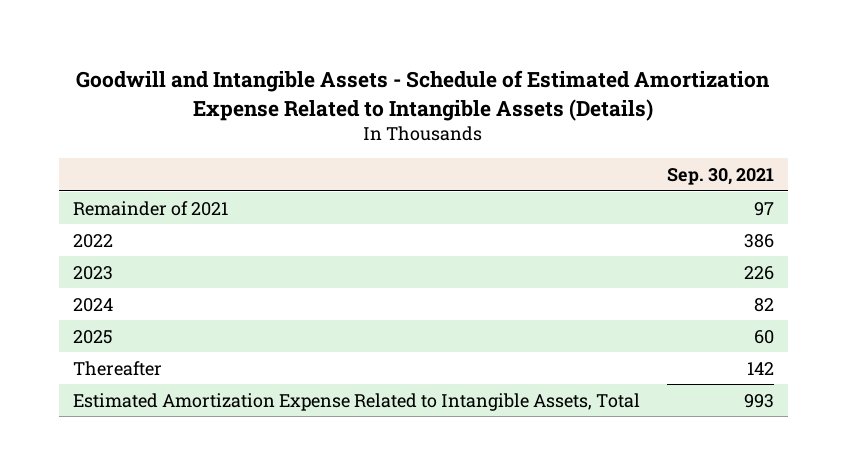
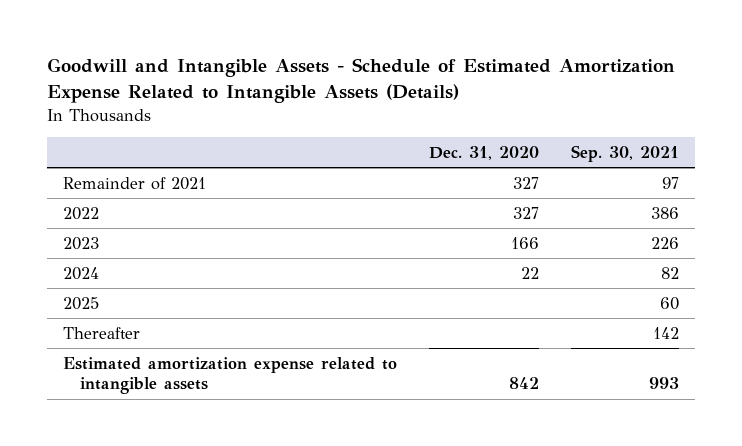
- | Sep. 30, 2021
+ | Dec. 31, 2020 | Sep. 30, 2021
- Estimated Amortization Expense Related to Intangible Assets, Total | 993
+ Estimated amortization expense related to intangible assets | 842 | 993

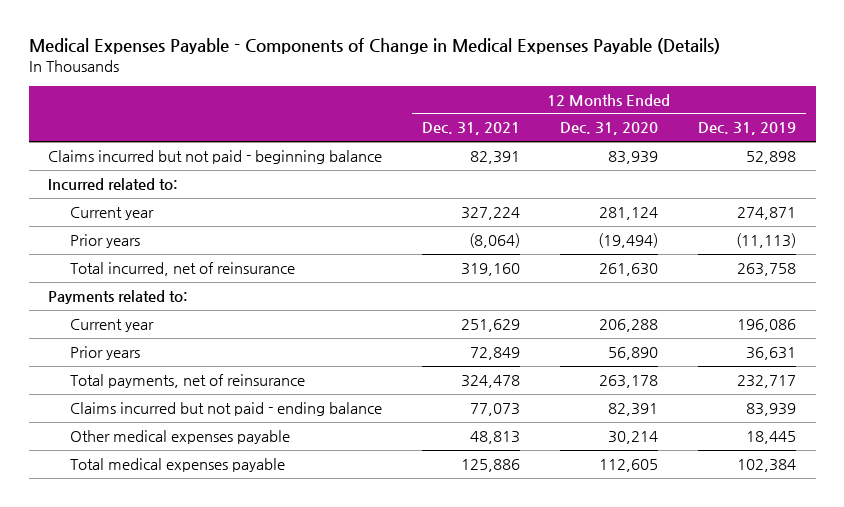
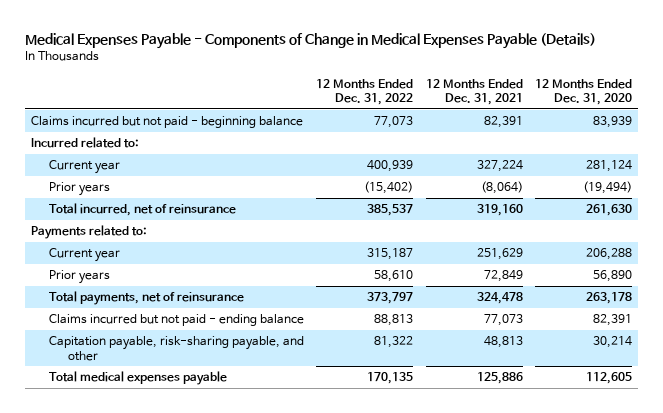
- | 12 Months Ended Dec. 31, 2021 | 12 Months Ended Dec. 31, 2020 | 12 Months Ended Dec. 31, 2019
+ | 12 Months Ended Dec. 31, 2022 | 12 Months Ended Dec. 31, 2021 | 12 Months Ended Dec. 31, 2020
- Other medical expenses payable | 48,813 | 30,214 | 18,445
+ Capitation payable, risk-sharing payable, and other | 81,322 | 48,813 | 30,214

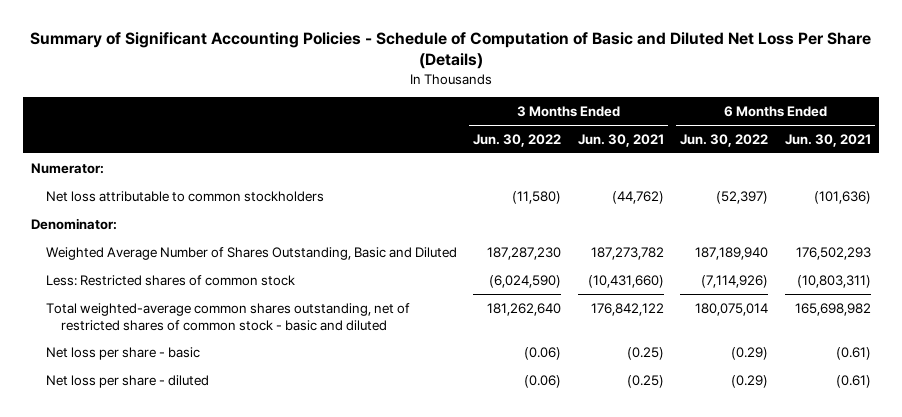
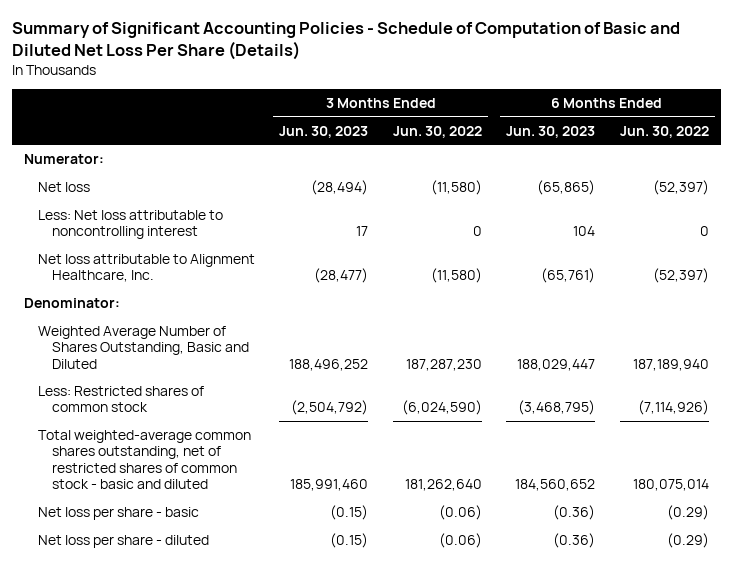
- | 3 Months Ended Jun. 30, 2022 | 3 Months Ended Jun. 30, 2021 | 6 Months Ended Jun. 30, 2022 | 6 Months Ended Jun. 30, 2021
+ | 3 Months Ended Jun. 30, 2023 | 3 Months Ended Jun. 30, 2022 | 6 Months Ended Jun. 30, 2023 | 6 Months Ended Jun. 30, 2022
- Net loss attributable to common stockholders | (11,580) | (44,762) | (52,397) | (101,636)
+ Net loss | (28,494) | (11,580) | (65,865) | (52,397)
+ Less: Net loss attributable to noncontrolling interest | 17 | 0 | 104 | 0
+ Net loss attributable to Alignment Healthcare, Inc. | (28,477) | (11,580) | (65,761) | (52,397)

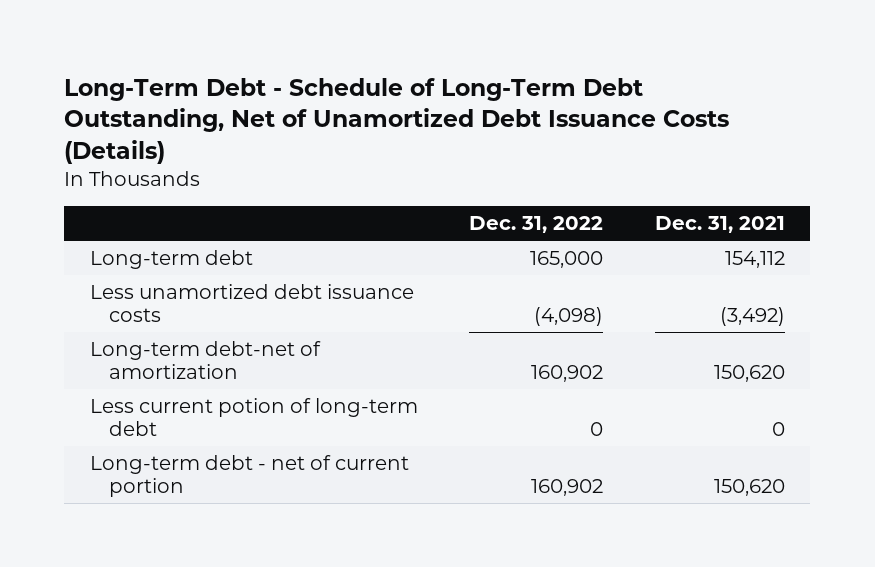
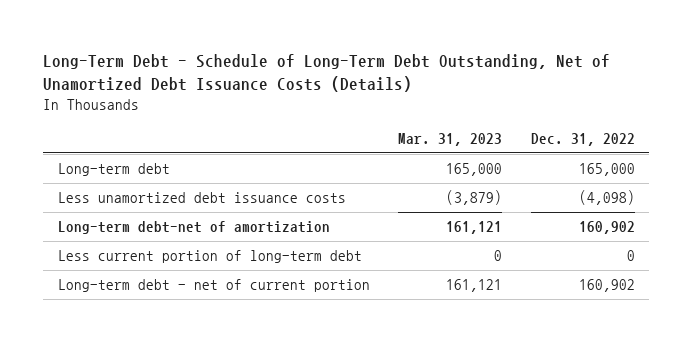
- | Dec. 31, 2022 | Dec. 31, 2021
+ | Mar. 31, 2023 | Dec. 31, 2022
- Less current potion of long-term debt | 0 | 0
+ Less current portion of long-term debt | 0 | 0

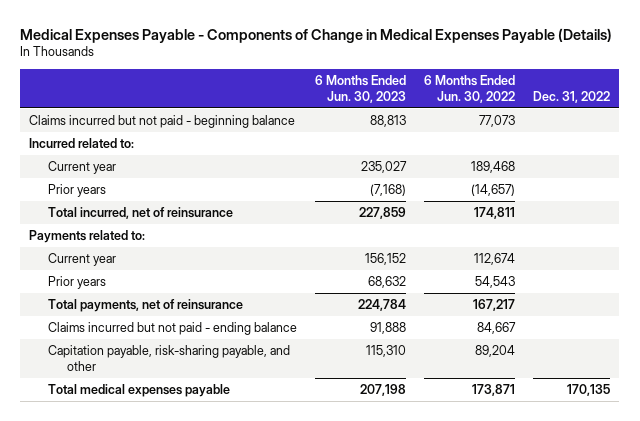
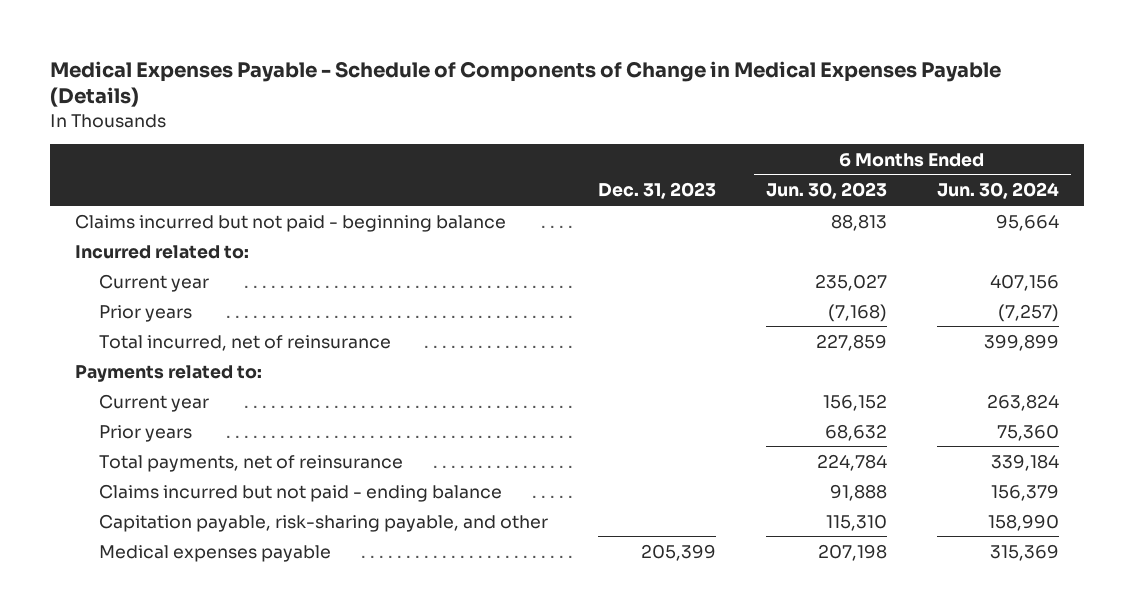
- Medical Expenses Payable - Components of Change in Medical Expenses Payable (Details)
+ Medical Expenses Payable - Schedule of Components of Change in Medical Expenses Payable (Details)
- | 6 Months Ended Jun. 30, 2023 | 6 Months Ended Jun. 30, 2022 | Dec. 31, 2022
+ | Dec. 31, 2023 | 6 Months Ended Jun. 30, 2023 | 6 Months Ended Jun. 30, 2024
- Total medical expenses payable | 207,198 | 173,871 | 170,135
+ Medical expenses payable | 205,399 | 207,198 | 315,369

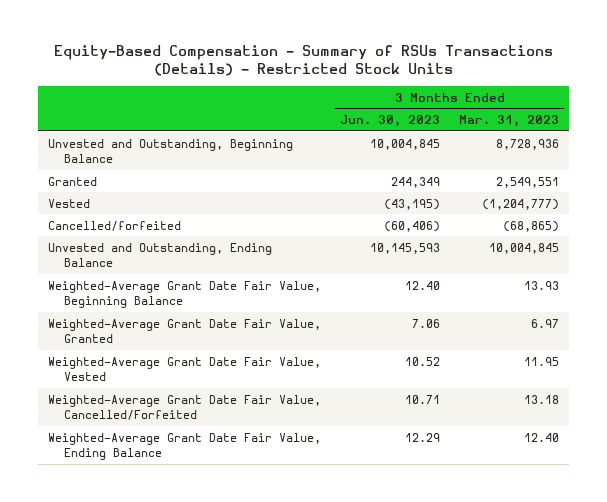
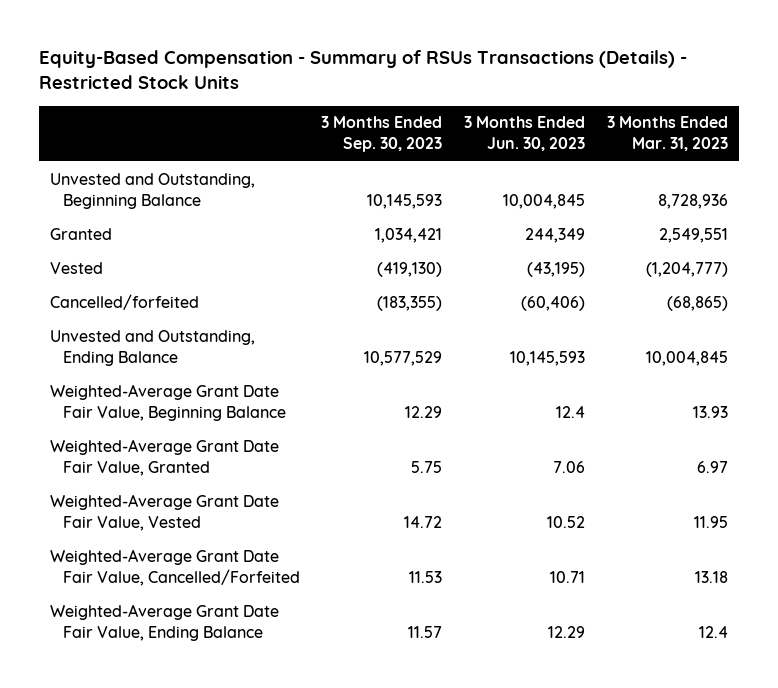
- | 3 Months Ended Jun. 30, 2023 | 3 Months Ended Mar. 31, 2023
+ | 3 Months Ended Sep. 30, 2023 | 3 Months Ended Jun. 30, 2023 | 3 Months Ended Mar. 31, 2023
- Weighted-Average Grant Date Fair Value, Beginning Balance | 12.40 | 13.93
+ Weighted-Average Grant Date Fair Value, Beginning Balance | 12.29 | 12.4 | 13.93
- Weighted-Average Grant Date Fair Value, Ending Balance | 12.29 | 12.40
+ Weighted-Average Grant Date Fair Value, Ending Balance | 11.57 | 12.29 | 12.4

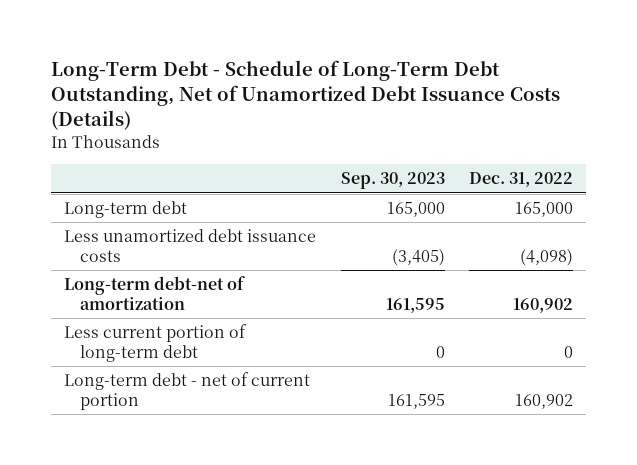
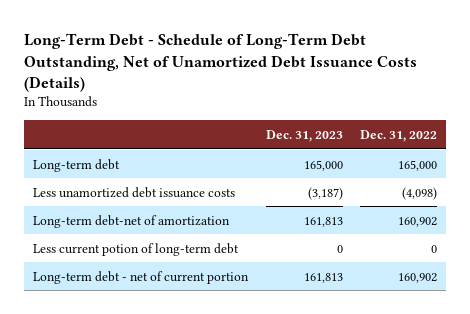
- | Sep. 30, 2023 | Dec. 31, 2022
+ | Dec. 31, 2023 | Dec. 31, 2022
- Less current portion of long-term debt | 0 | 0
+ Less current potion of long-term debt | 0 | 0

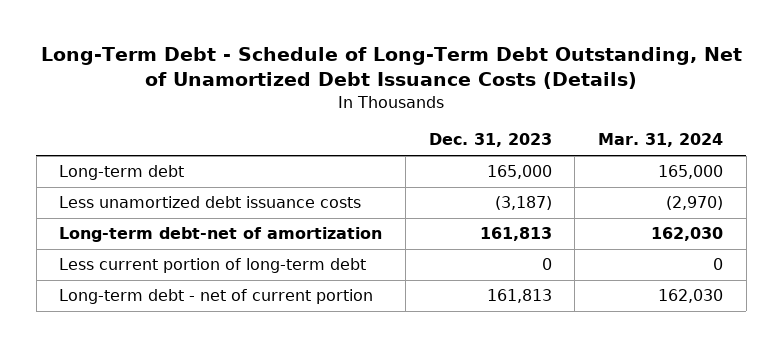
- | Dec. 31, 2023 | Dec. 31, 2022
+ | Dec. 31, 2023 | Mar. 31, 2024
- Less current potion of long-term debt | 0 | 0
+ Less current portion of long-term debt | 0 | 0

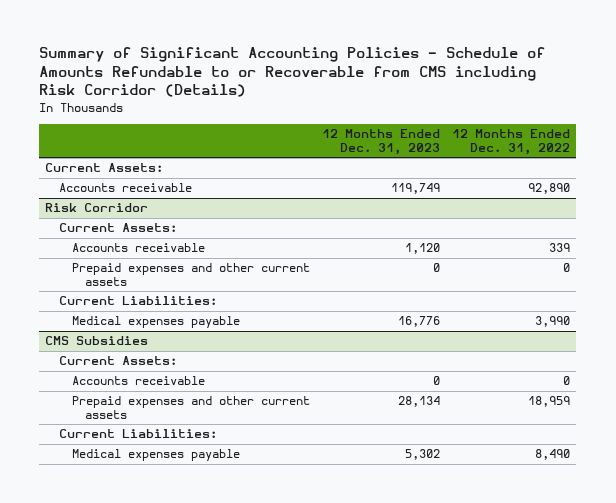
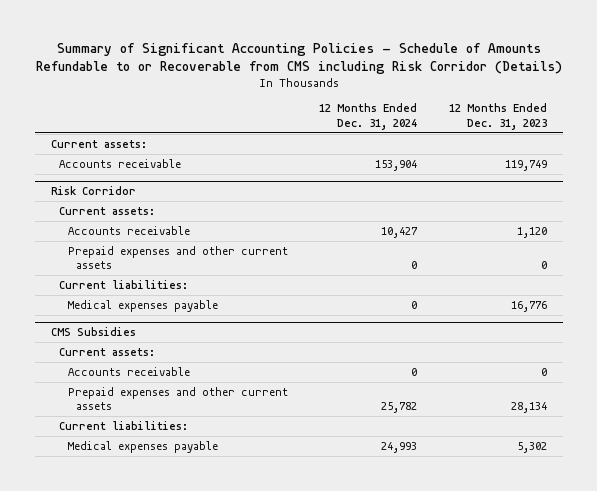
- | 12 Months Ended Dec. 31, 2023 | 12 Months Ended Dec. 31, 2022
+ | 12 Months Ended Dec. 31, 2024 | 12 Months Ended Dec. 31, 2023
- Current Assets:
+ Current assets:
@ Risk Corridor
- Current Assets:
+ Current assets:
- Current Liabilities:
+ Current liabilities:
@ CMS Subsidies
- Current Assets:
+ Current assets:
- Current Liabilities:
+ Current liabilities:

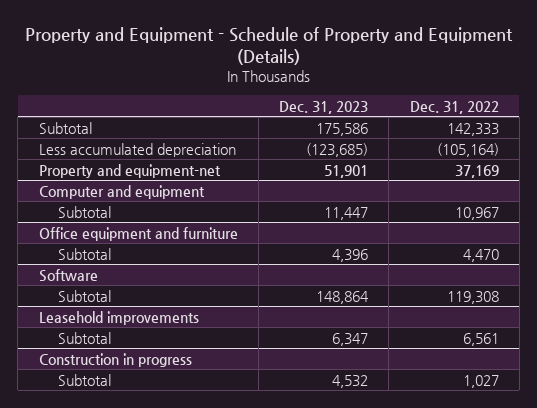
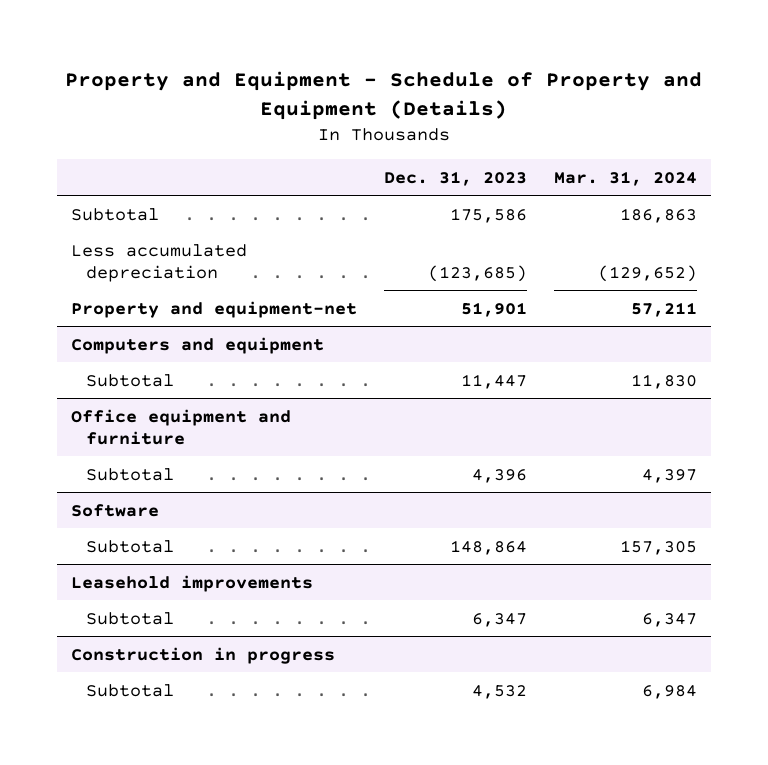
- | Dec. 31, 2023 | Dec. 31, 2022
+ | Dec. 31, 2023 | Mar. 31, 2024
- Computer and equipment
+ Computers and equipment

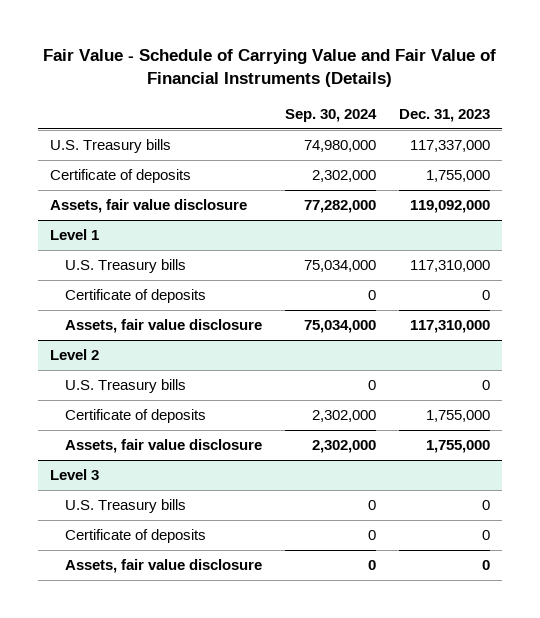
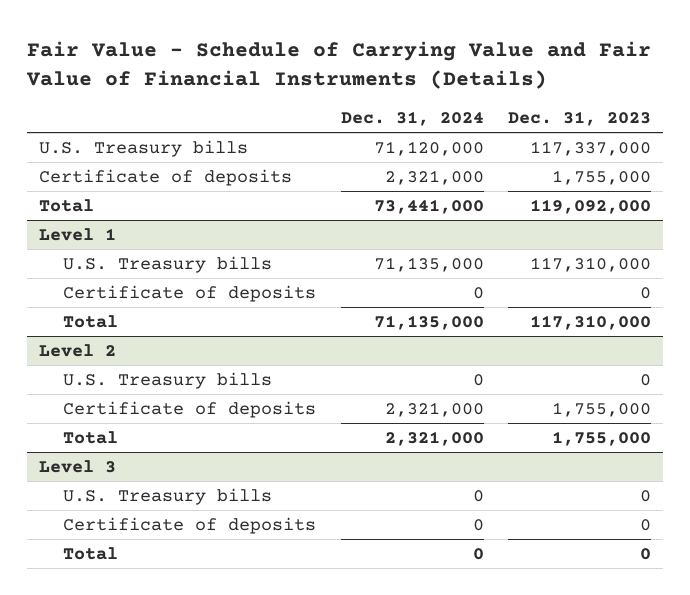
- | Sep. 30, 2024 | Dec. 31, 2023
+ | Dec. 31, 2024 | Dec. 31, 2023
- Assets, fair value disclosure | 77,282,000 | 119,092,000
+ Total | 73,441,000 | 119,092,000
@ Level 1
- Assets, fair value disclosure | 75,034,000 | 117,310,000
+ Total | 71,135,000 | 117,310,000
@ Level 2
- Assets, fair value disclosure | 2,302,000 | 1,755,000
+ Total | 2,321,000 | 1,755,000
@ Level 3
- Assets, fair value disclosure | 0 | 0
+ Total | 0 | 0

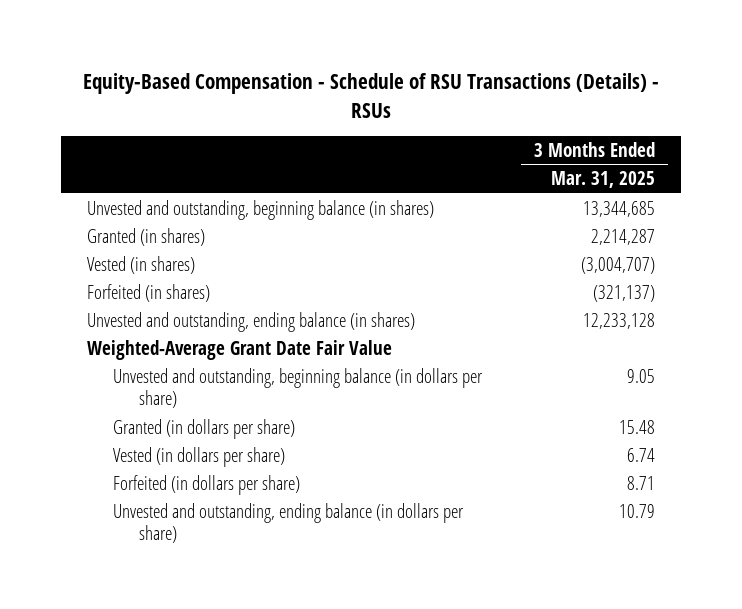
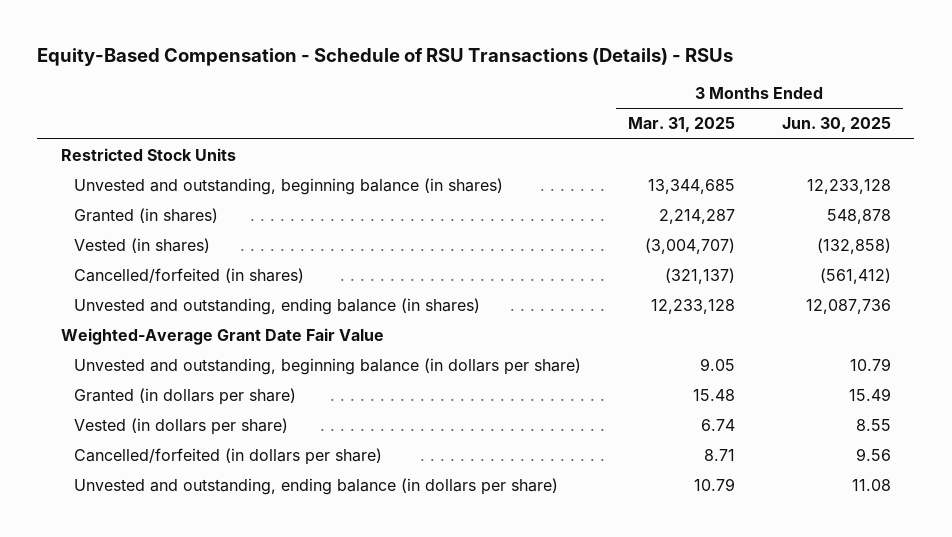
- | 3 Months Ended Mar. 31, 2025
+ | 3 Months Ended Mar. 31, 2025 | 3 Months Ended Jun. 30, 2025
+ Restricted Stock Units
- Forfeited (in shares) | (321,137)
+ Cancelled/forfeited (in shares) | (321,137) | (561,412)
- Forfeited (in dollars per share) | 8.71
+ Cancelled/forfeited (in dollars per share) | 8.71 | 9.56

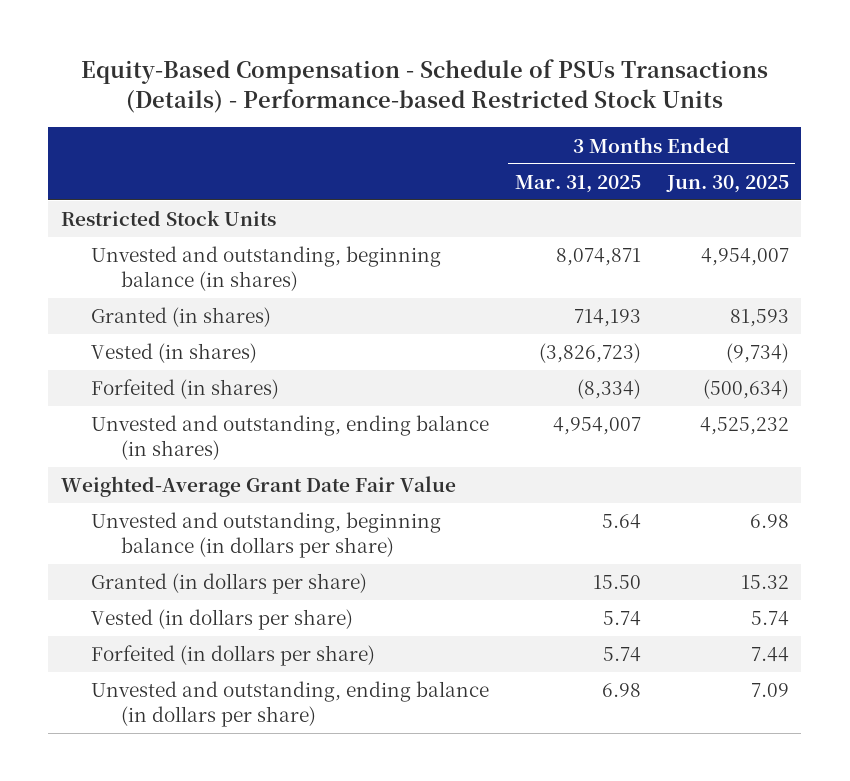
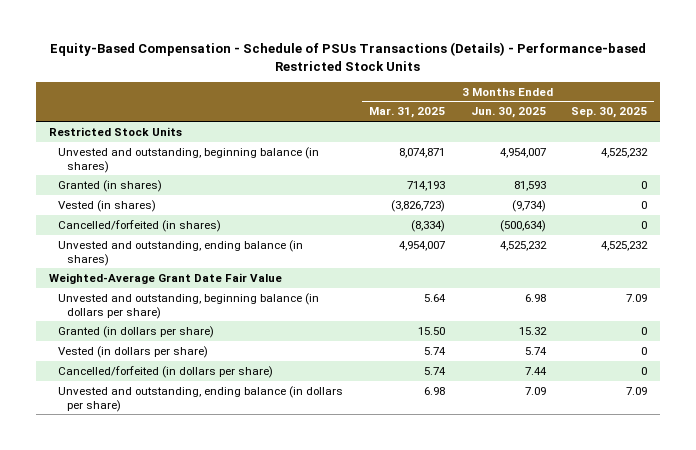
- | 3 Months Ended Mar. 31, 2025 | 3 Months Ended Jun. 30, 2025
+ | 3 Months Ended Mar. 31, 2025 | 3 Months Ended Jun. 30, 2025 | 3 Months Ended Sep. 30, 2025
- Forfeited (in shares) | (8,334) | (500,634)
+ Cancelled/forfeited (in shares) | (8,334) | (500,634) | 0
- Forfeited (in dollars per share) | 5.74 | 7.44
+ Cancelled/forfeited (in dollars per share) | 5.74 | 7.44 | 0

